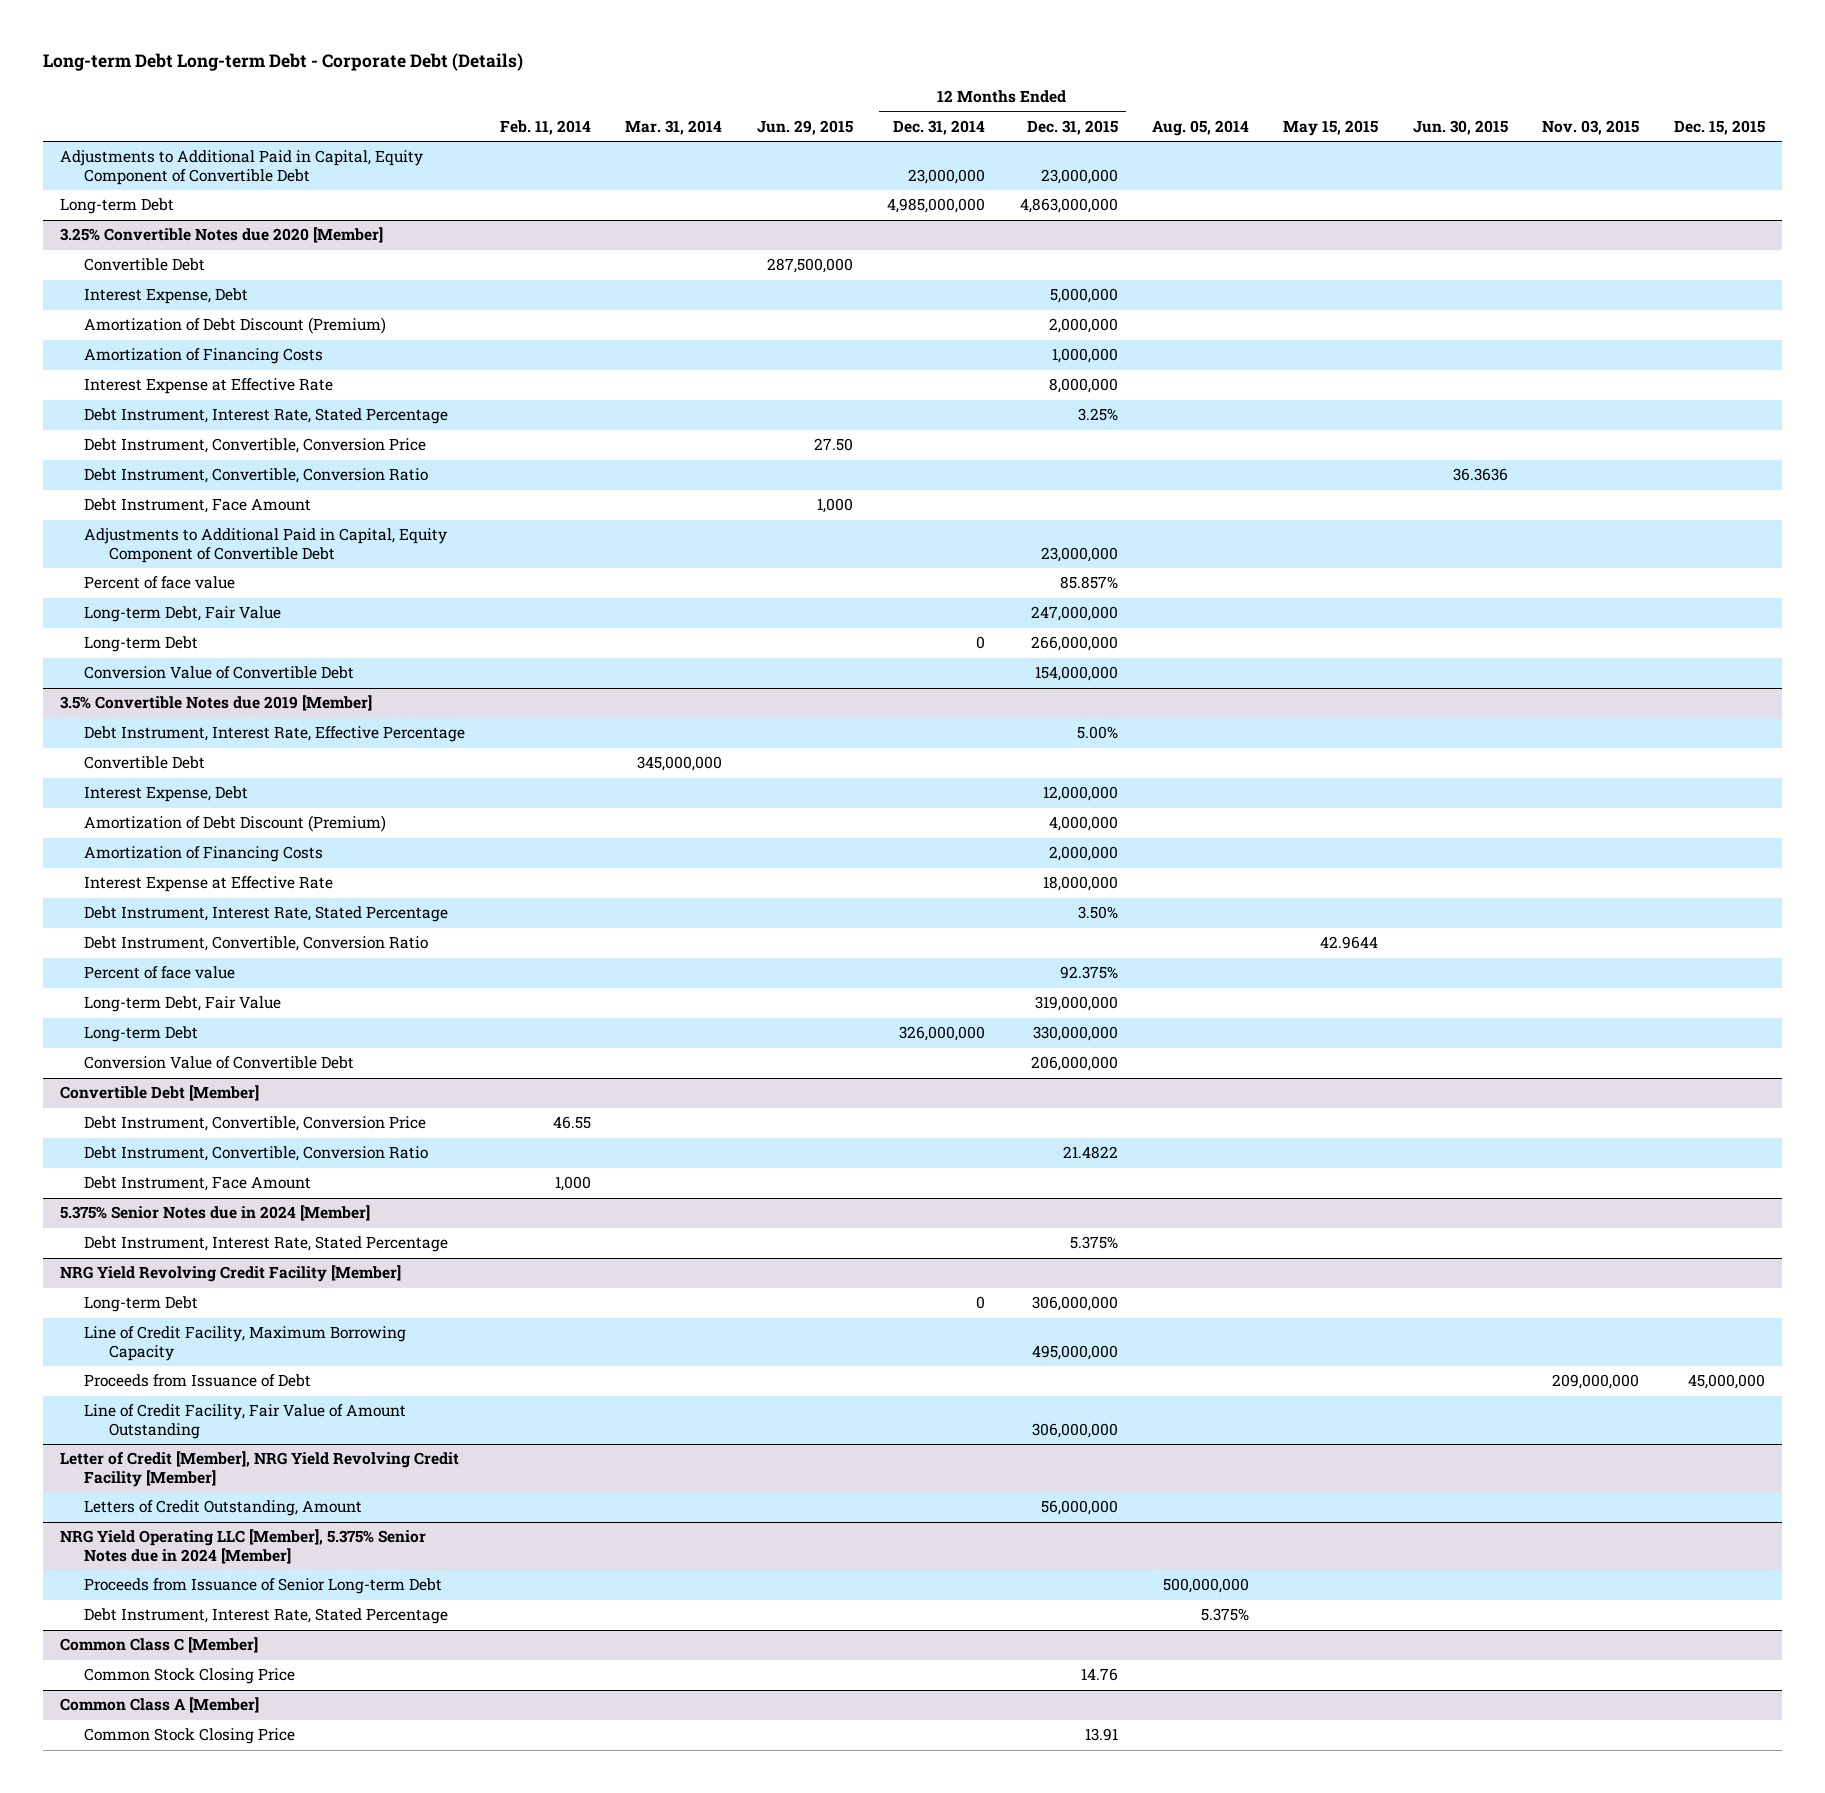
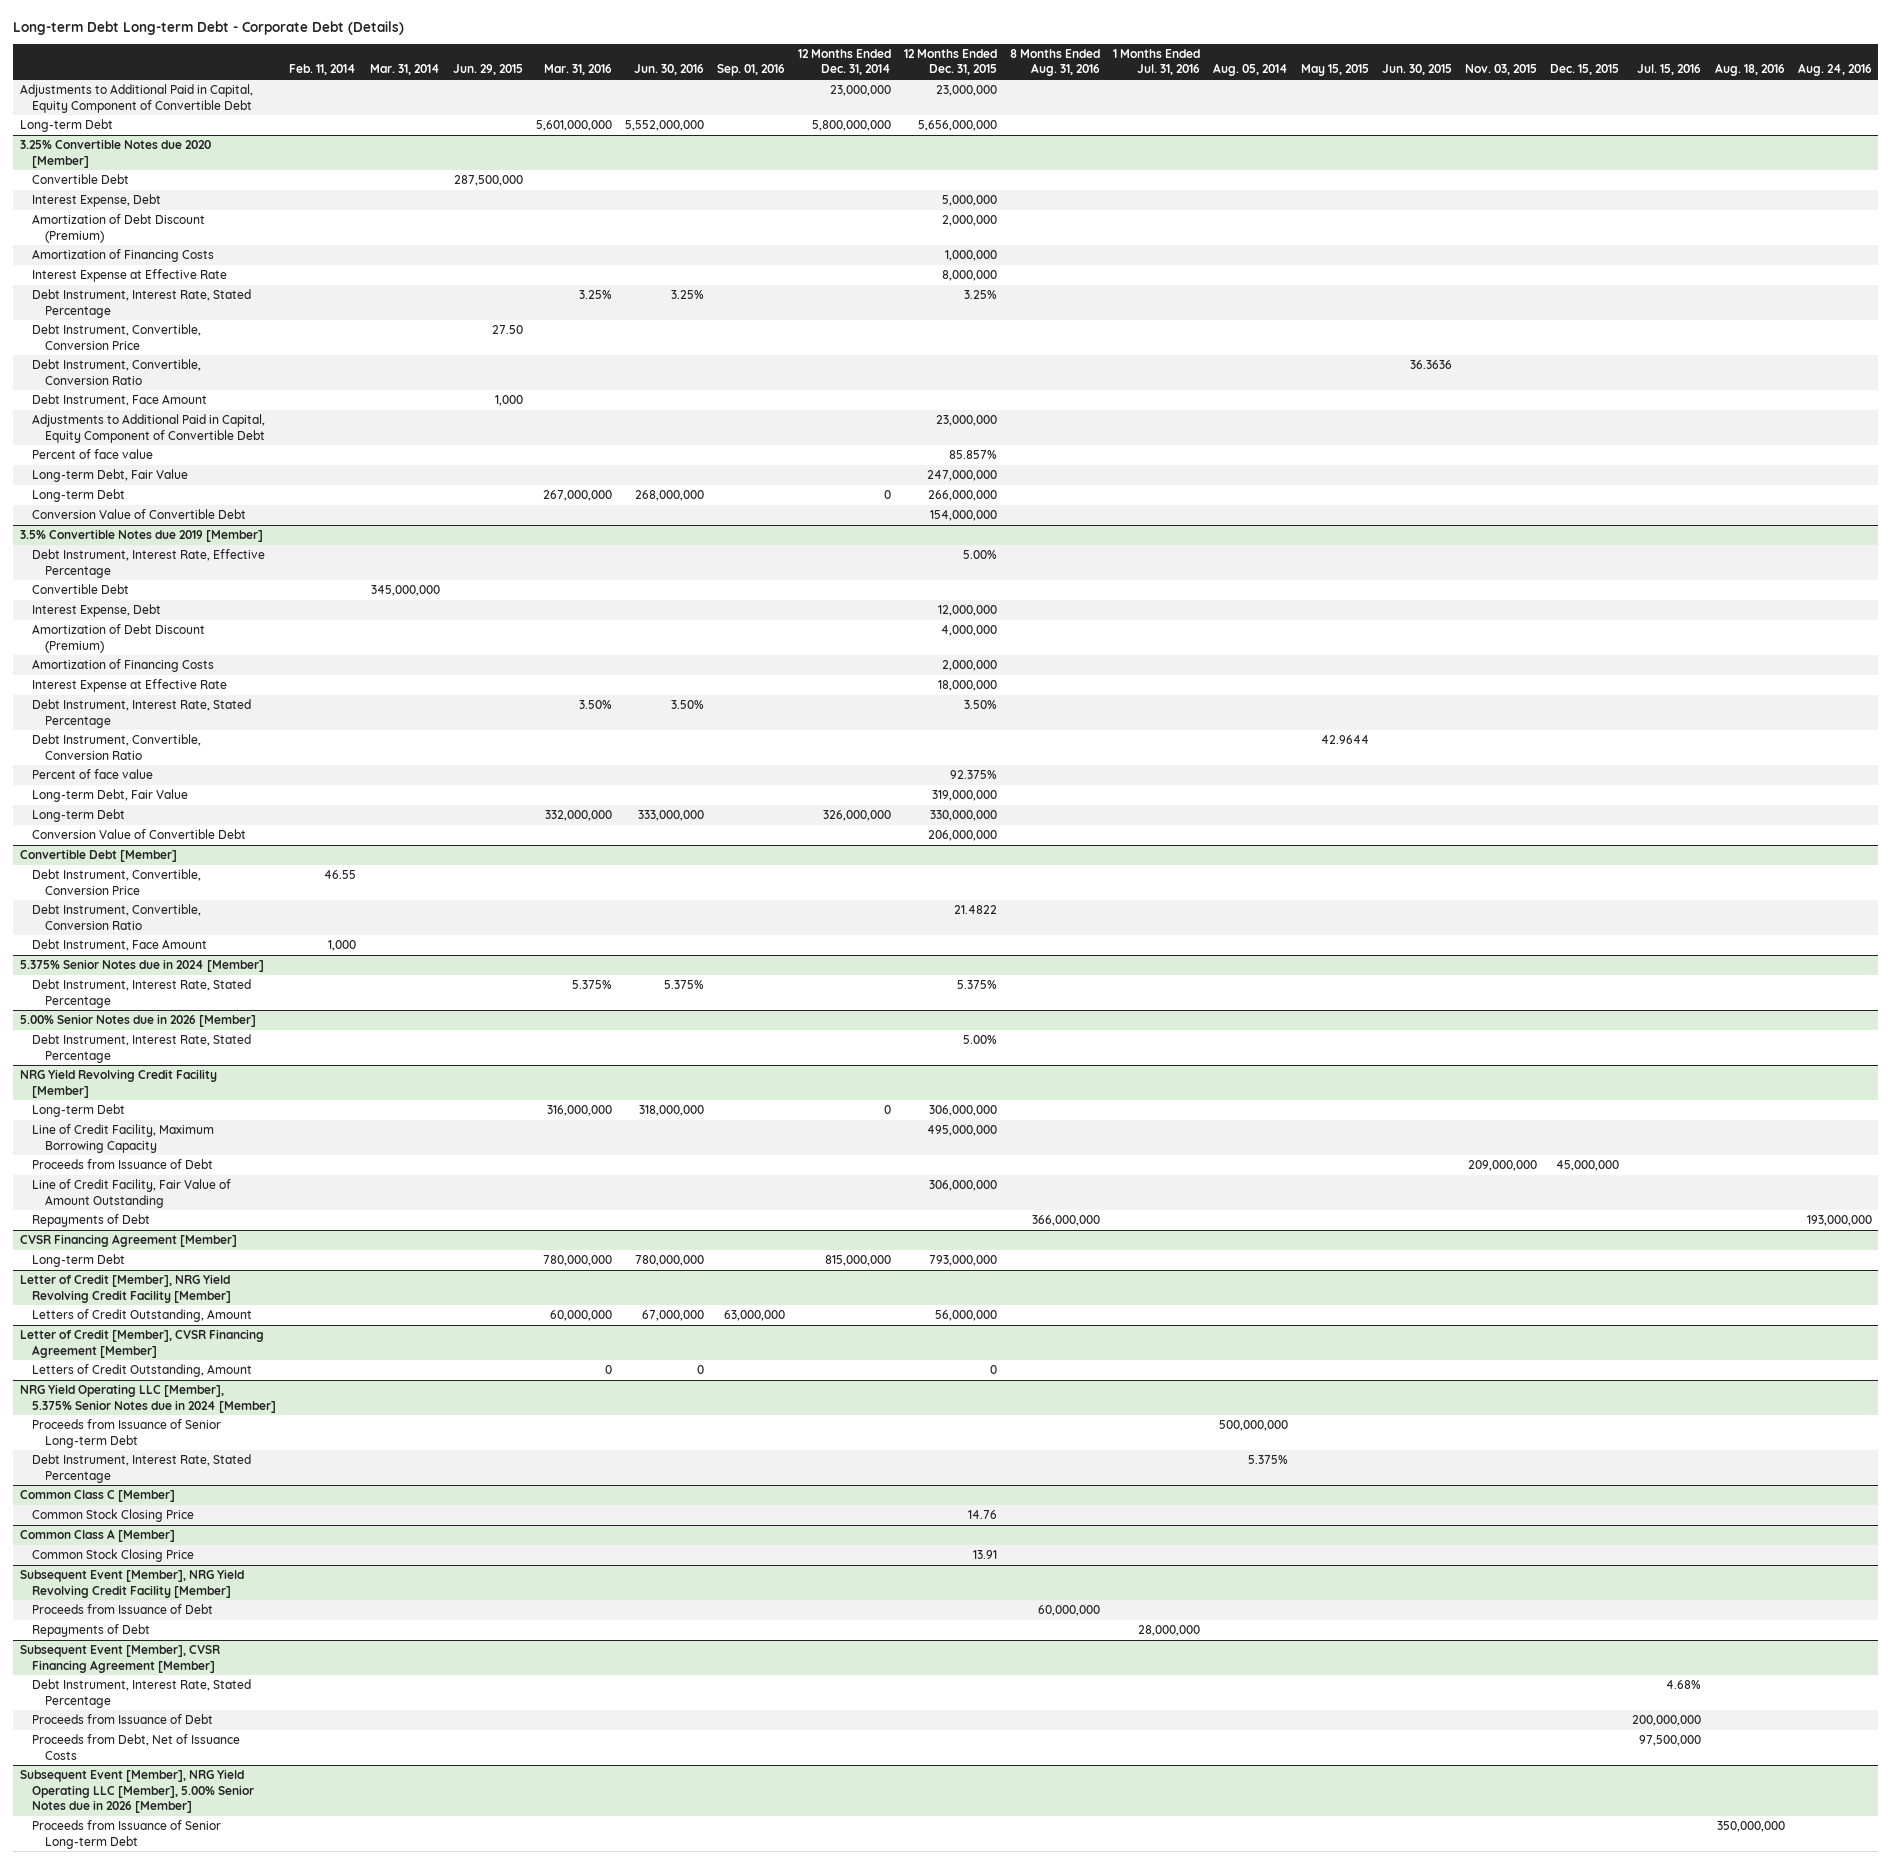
- | Feb. 11, 2014 | Mar. 31, 2014 | Jun. 29, 2015 | 12 Months Ended Dec. 31, 2014 | 12 Months Ended Dec. 31, 2015 | Aug. 05, 2014 | May 15, 2015 | Jun. 30, 2015 | Nov. 03, 2015 | Dec. 15, 2015
+ | Feb. 11, 2014 | Mar. 31, 2014 | Jun. 29, 2015 | Mar. 31, 2016 | Jun. 30, 2016 | Sep. 01, 2016 | 12 Months Ended Dec. 31, 2014 | 12 Months Ended Dec. 31, 2015 | 8 Months Ended Aug. 31, 2016 | 1 Months Ended Jul. 31, 2016 | Aug. 05, 2014 | May 15, 2015 | Jun. 30, 2015 | Nov. 03, 2015 | Dec. 15, 2015 | Jul. 15, 2016 | Aug. 18, 2016 | Aug. 24, 2016
- Long-term Debt | | | | 4,985,000,000 | 4,863,000,000 | | | | |
+ Long-term Debt | | | | 5,601,000,000 | 5,552,000,000 | | 5,800,000,000 | 5,656,000,000 | | | | | | | | | |
+ 5.00% Senior Notes due in 2026 [Member]
+ Debt Instrument, Interest Rate, Stated Percentage | | | | | | | | 5.00% | | | | | | | | | |
@ NRG Yield Revolving Credit Facility [Member]
+ Repayments of Debt | | | | | | | | | 366,000,000 | | | | | | | | | 193,000,000
+ CVSR Financing Agreement [Member]
+ Long-term Debt | | | | 780,000,000 | 780,000,000 | | 815,000,000 | 793,000,000 | | | | | | | | | |
+ Letter of Credit [Member], CVSR Financing Agreement [Member]
+ Letters of Credit Outstanding, Amount | | | | 0 | 0 | | | 0 | | | | | | | | | |
+ Subsequent Event [Member], NRG Yield Revolving Credit Facility [Member]
+ Proceeds from Issuance of Debt | | | | | | | | | 60,000,000 | | | | | | | | |
+ Repayments of Debt | | | | | | | | | | 28,000,000 | | | | | | | |
+ Subsequent Event [Member], CVSR Financing Agreement [Member]
+ Debt Instrument, Interest Rate, Stated Percentage | | | | | | | | | | | | | | | | 4.68% | |
+ Proceeds from Issuance of Debt | | | | | | | | | | | | | | | | 200,000,000 | |
+ Proceeds from Debt, Net of Issuance Costs | | | | | | | | | | | | | | | | 97,500,000 | |
+ Subsequent Event [Member], NRG Yield Operating LLC [Member], 5.00% Senior Notes due in 2026 [Member]
+ Proceeds from Issuance of Senior Long-term Debt | | | | | | | | | | | | | | | | | 350,000,000 |

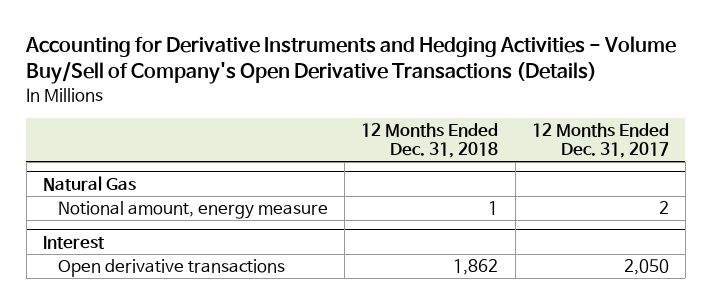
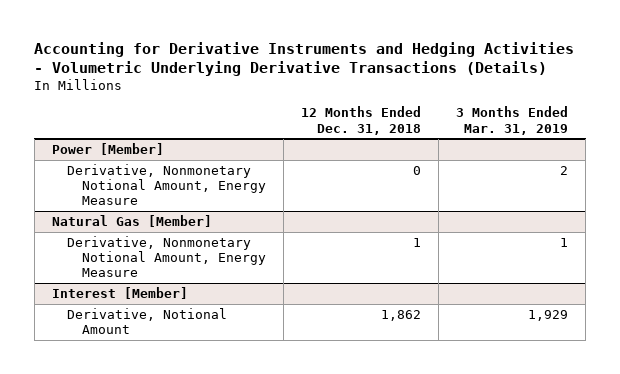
- Accounting for Derivative Instruments and Hedging Activities - Volume Buy/Sell of Company's Open Derivative Transactions (Details)
+ Accounting for Derivative Instruments and Hedging Activities - Volumetric Underlying Derivative Transactions (Details)
- | 12 Months Ended Dec. 31, 2018 | 12 Months Ended Dec. 31, 2017
+ | 12 Months Ended Dec. 31, 2018 | 3 Months Ended Mar. 31, 2019
- Natural Gas
- Notional amount, energy measure | 1 | 2
- Interest
- Open derivative transactions | 1,862 | 2,050
+ Power [Member]
+ Derivative, Nonmonetary Notional Amount, Energy Measure | 0 | 2
+ Natural Gas [Member]
+ Derivative, Nonmonetary Notional Amount, Energy Measure | 1 | 1
+ Interest [Member]
+ Derivative, Notional Amount | 1,862 | 1,929

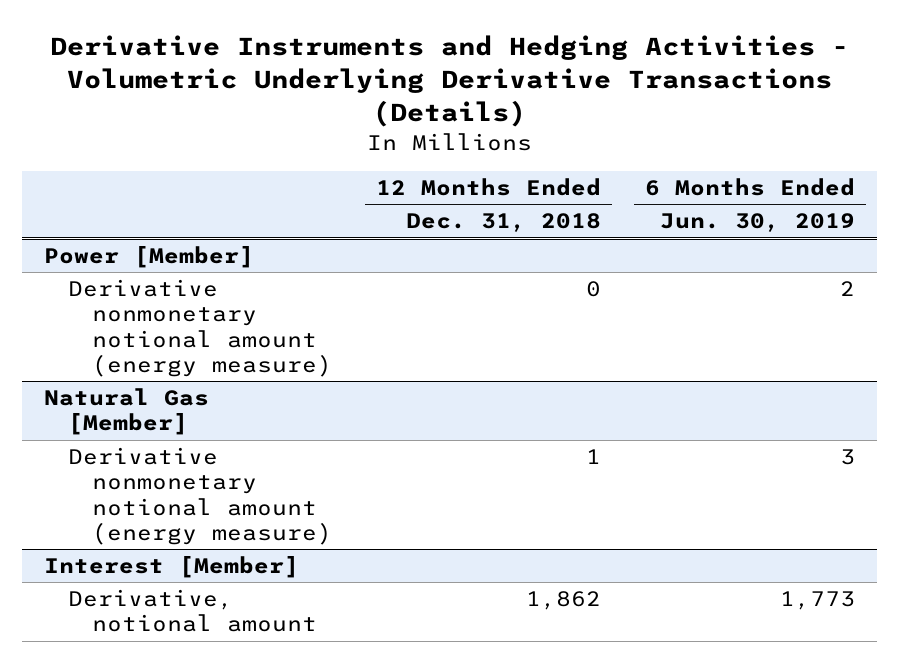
- Accounting for Derivative Instruments and Hedging Activities - Volumetric Underlying Derivative Transactions (Details)
+ Derivative Instruments and Hedging Activities - Volumetric Underlying Derivative Transactions (Details)
- | 12 Months Ended Dec. 31, 2018 | 3 Months Ended Mar. 31, 2019
+ | 12 Months Ended Dec. 31, 2018 | 6 Months Ended Jun. 30, 2019
@ Power [Member]
- Derivative, Nonmonetary Notional Amount, Energy Measure | 0 | 2
+ Derivative nonmonetary notional amount (energy measure) | 0 | 2
@ Natural Gas [Member]
- Derivative, Nonmonetary Notional Amount, Energy Measure | 1 | 1
+ Derivative nonmonetary notional amount (energy measure) | 1 | 3
@ Interest [Member]
- Derivative, Notional Amount | 1,862 | 1,929
+ Derivative, notional amount | 1,862 | 1,773

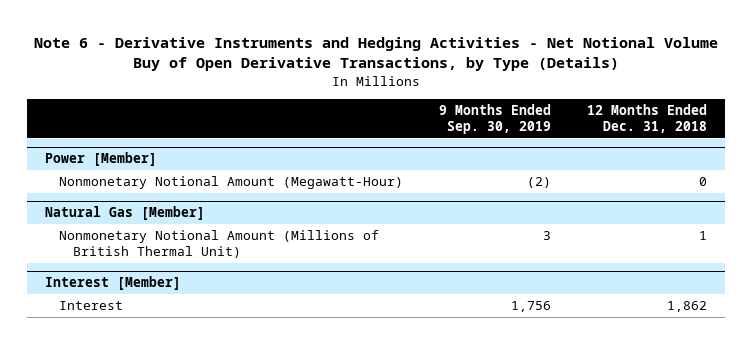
- Derivative Instruments and Hedging Activities - Volumetric Underlying Derivative Transactions (Details)
+ Note 6 - Derivative Instruments and Hedging Activities - Net Notional Volume Buy of Open Derivative Transactions, by Type (Details)
- | 12 Months Ended Dec. 31, 2018 | 6 Months Ended Jun. 30, 2019
+ | 9 Months Ended Sep. 30, 2019 | 12 Months Ended Dec. 31, 2018
@ Power [Member]
- Derivative nonmonetary notional amount (energy measure) | 0 | 2
+ Nonmonetary Notional Amount (Megawatt-Hour) | (2) | 0
@ Natural Gas [Member]
- Derivative nonmonetary notional amount (energy measure) | 1 | 3
+ Nonmonetary Notional Amount (Millions of British Thermal Unit) | 3 | 1
@ Interest [Member]
- Derivative, notional amount | 1,862 | 1,773
+ Interest | 1,756 | 1,862

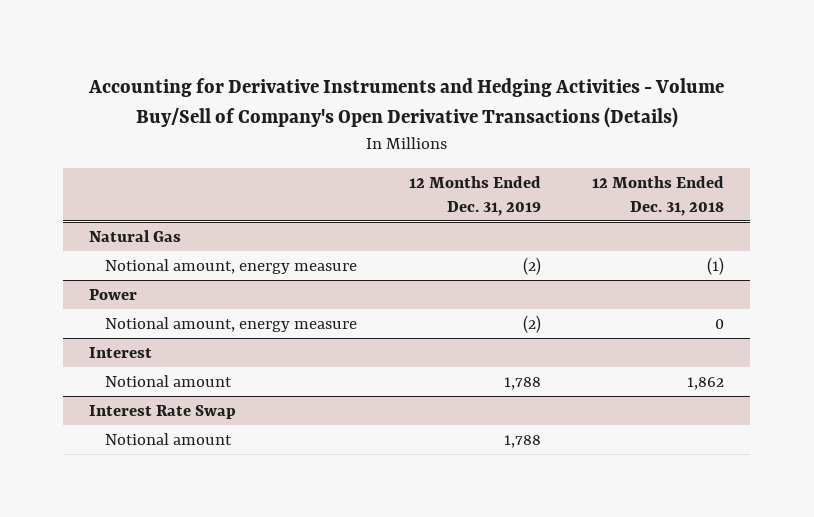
- Note 6 - Derivative Instruments and Hedging Activities - Net Notional Volume Buy of Open Derivative Transactions, by Type (Details)
+ Accounting for Derivative Instruments and Hedging Activities - Volume Buy/Sell of Company's Open Derivative Transactions (Details)
- | 9 Months Ended Sep. 30, 2019 | 12 Months Ended Dec. 31, 2018
+ | 12 Months Ended Dec. 31, 2019 | 12 Months Ended Dec. 31, 2018
- Power [Member]
- Nonmonetary Notional Amount (Megawatt-Hour) | (2) | 0
- Natural Gas [Member]
- Nonmonetary Notional Amount (Millions of British Thermal Unit) | 3 | 1
- Interest [Member]
- Interest | 1,756 | 1,862
+ Natural Gas
+ Notional amount, energy measure | (2) | (1)
+ Power
+ Notional amount, energy measure | (2) | 0
+ Interest
+ Notional amount | 1,788 | 1,862
+ Interest Rate Swap
+ Notional amount | 1,788 |

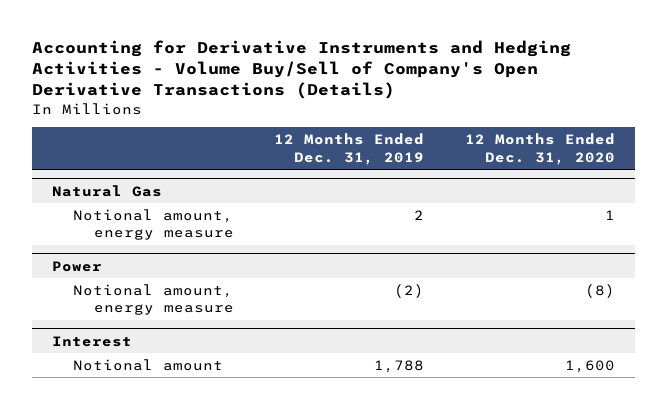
- | 12 Months Ended Dec. 31, 2019 | 12 Months Ended Dec. 31, 2018
+ | 12 Months Ended Dec. 31, 2019 | 12 Months Ended Dec. 31, 2020
@ Natural Gas
- Notional amount, energy measure | (2) | (1)
+ Notional amount, energy measure | 2 | 1
- Interest Rate Swap
- Notional amount | 1,788 |

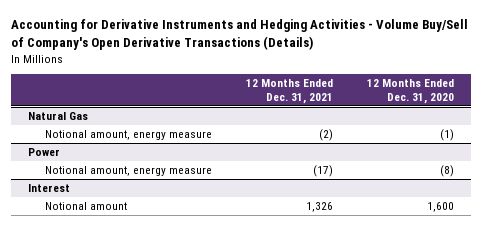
- | 12 Months Ended Dec. 31, 2019 | 12 Months Ended Dec. 31, 2020
+ | 12 Months Ended Dec. 31, 2021 | 12 Months Ended Dec. 31, 2020
@ Natural Gas
- Notional amount, energy measure | 2 | 1
+ Notional amount, energy measure | (2) | (1)

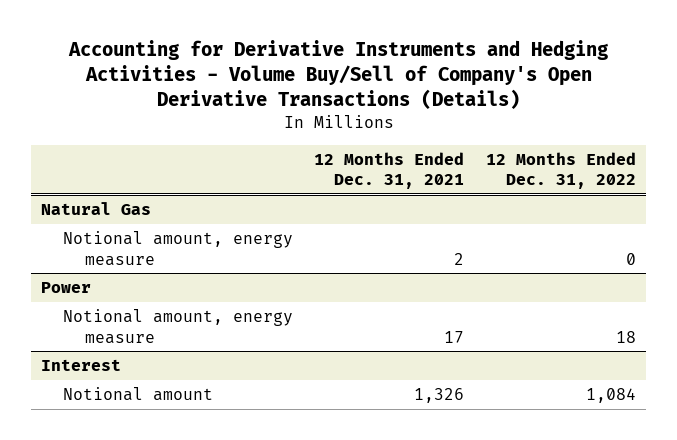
- | 12 Months Ended Dec. 31, 2021 | 12 Months Ended Dec. 31, 2020
+ | 12 Months Ended Dec. 31, 2021 | 12 Months Ended Dec. 31, 2022
@ Natural Gas
- Notional amount, energy measure | (2) | (1)
+ Notional amount, energy measure | 2 | 0
@ Power
- Notional amount, energy measure | (17) | (8)
+ Notional amount, energy measure | 17 | 18

